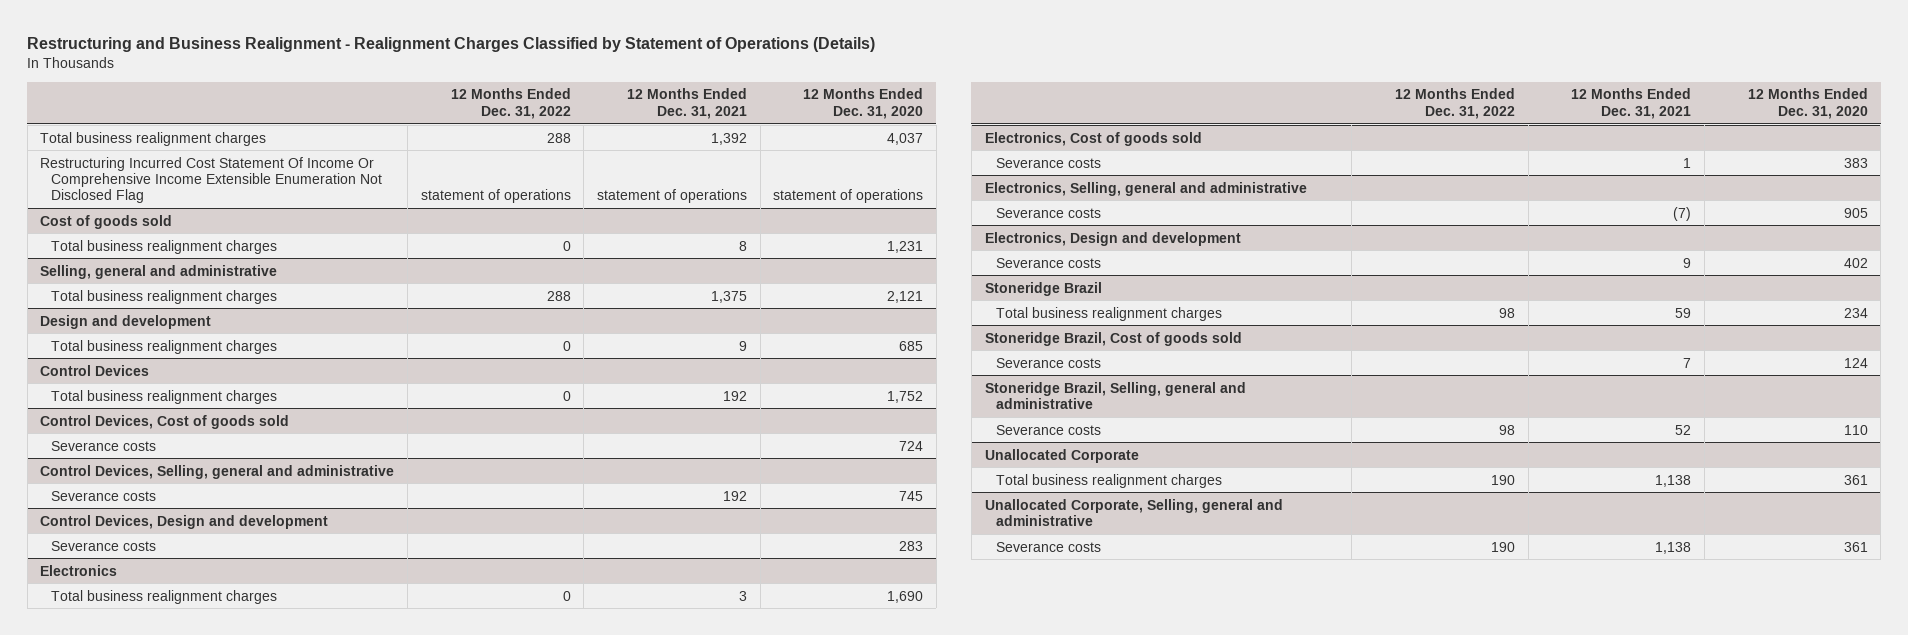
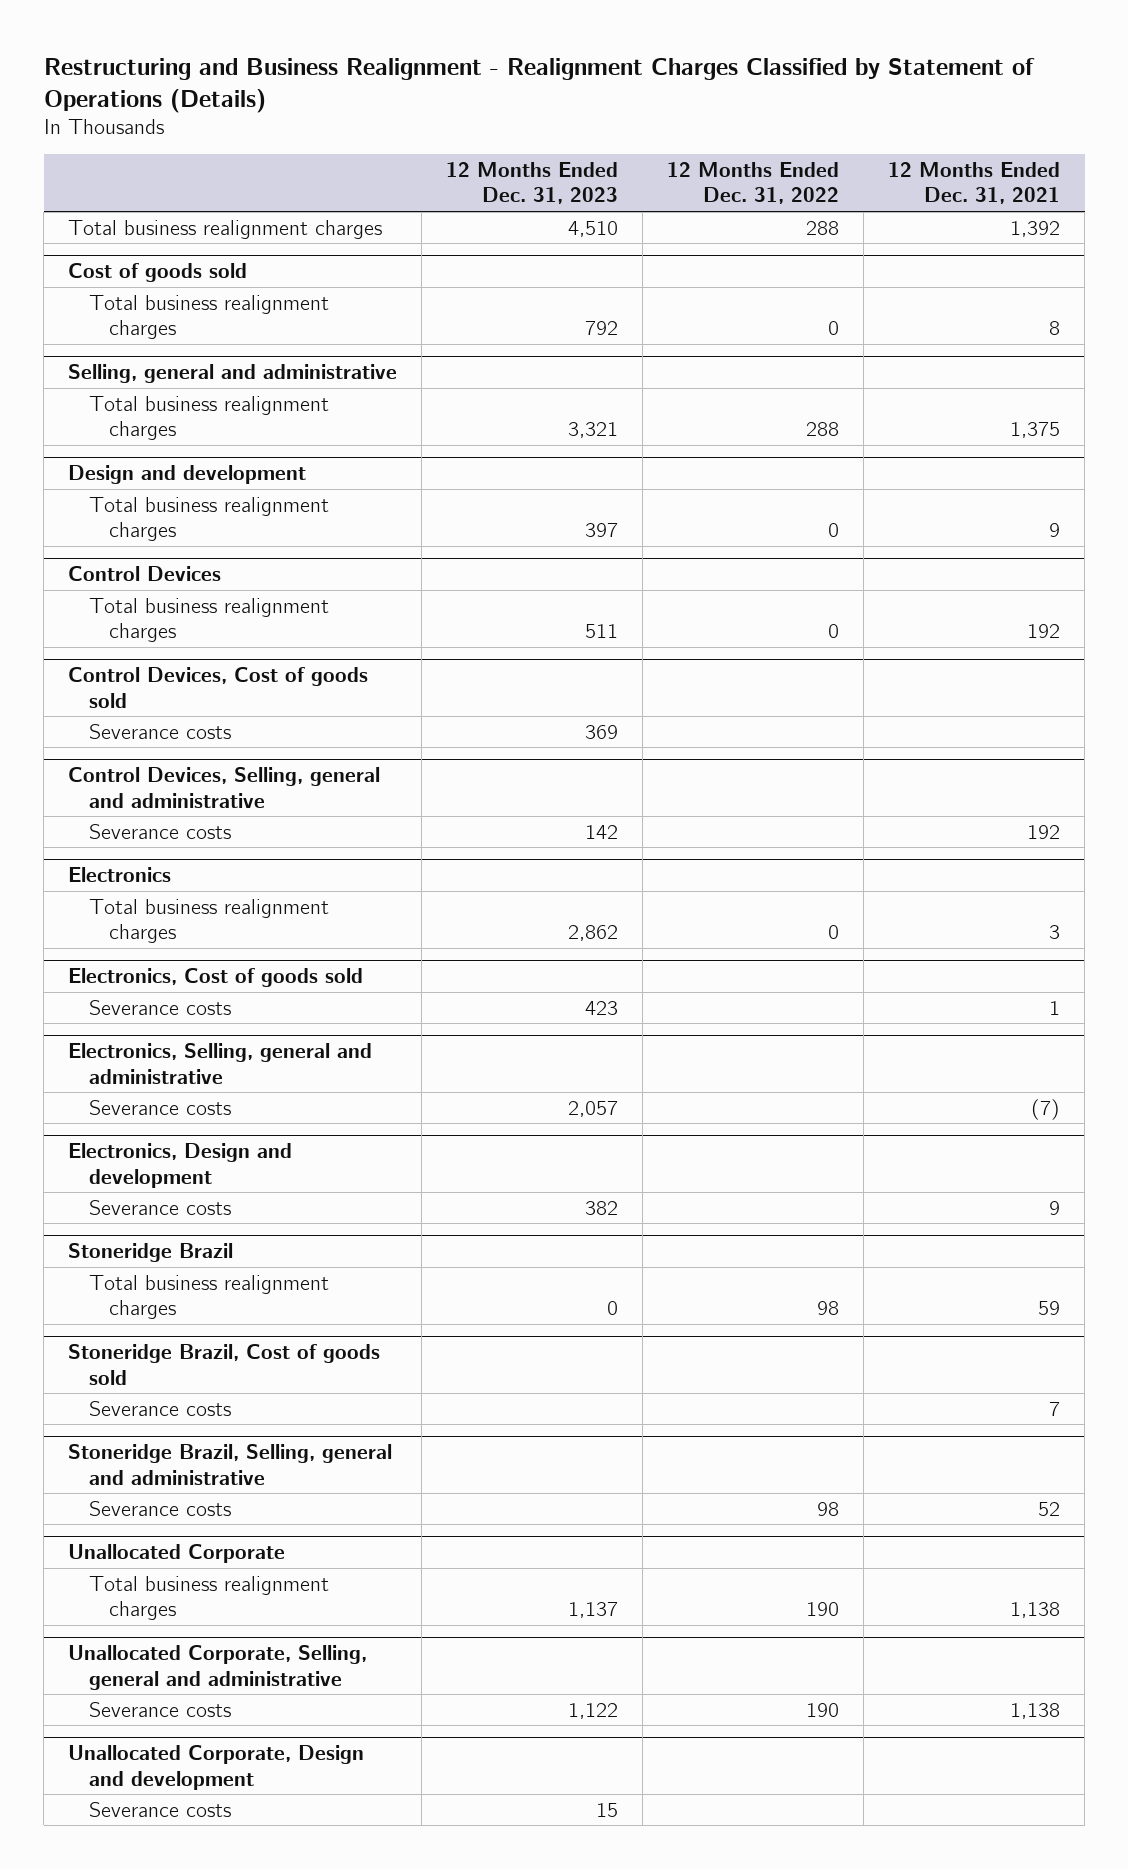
- | 12 Months Ended Dec. 31, 2022 | 12 Months Ended Dec. 31, 2021 | 12 Months Ended Dec. 31, 2020
+ | 12 Months Ended Dec. 31, 2023 | 12 Months Ended Dec. 31, 2022 | 12 Months Ended Dec. 31, 2021
- Restructuring Incurred Cost Statement Of Income Or Comprehensive Income Extensible Enumeration Not Disclosed Flag | statement of operations | statement of operations | statement of operations
- Control Devices, Design and development
- Severance costs | | | 283
+ Unallocated Corporate, Design and development
+ Severance costs | 15 | |

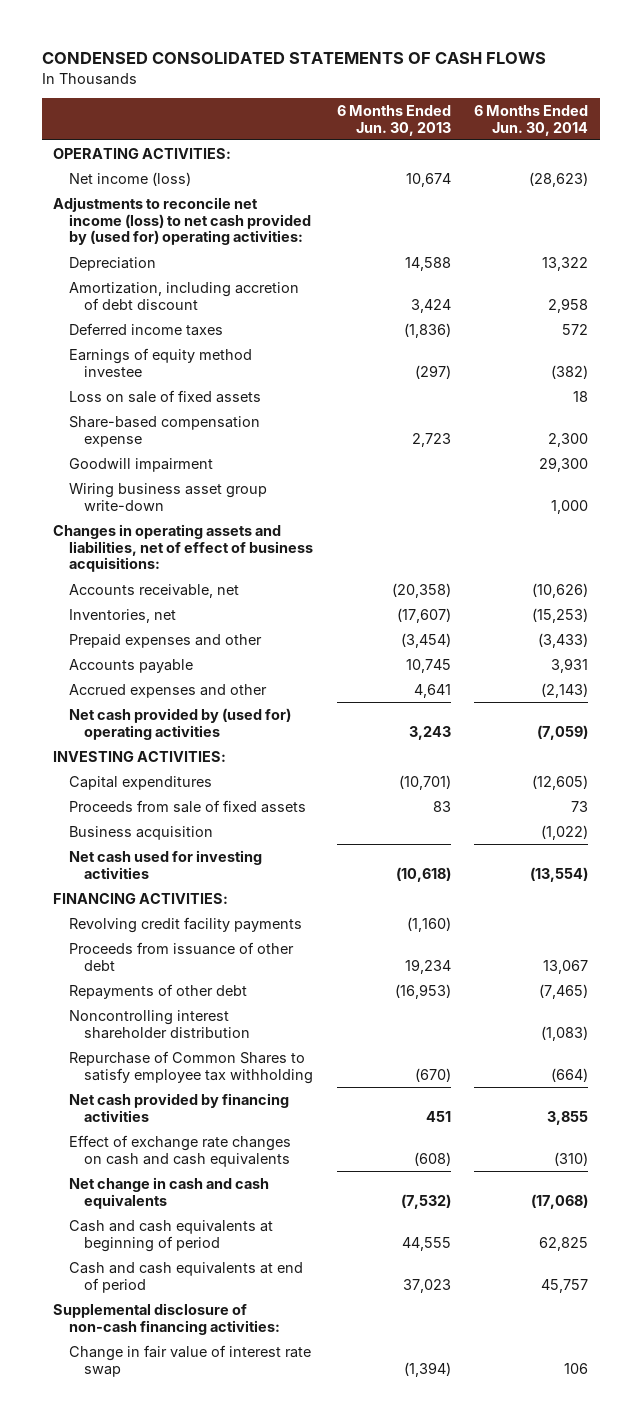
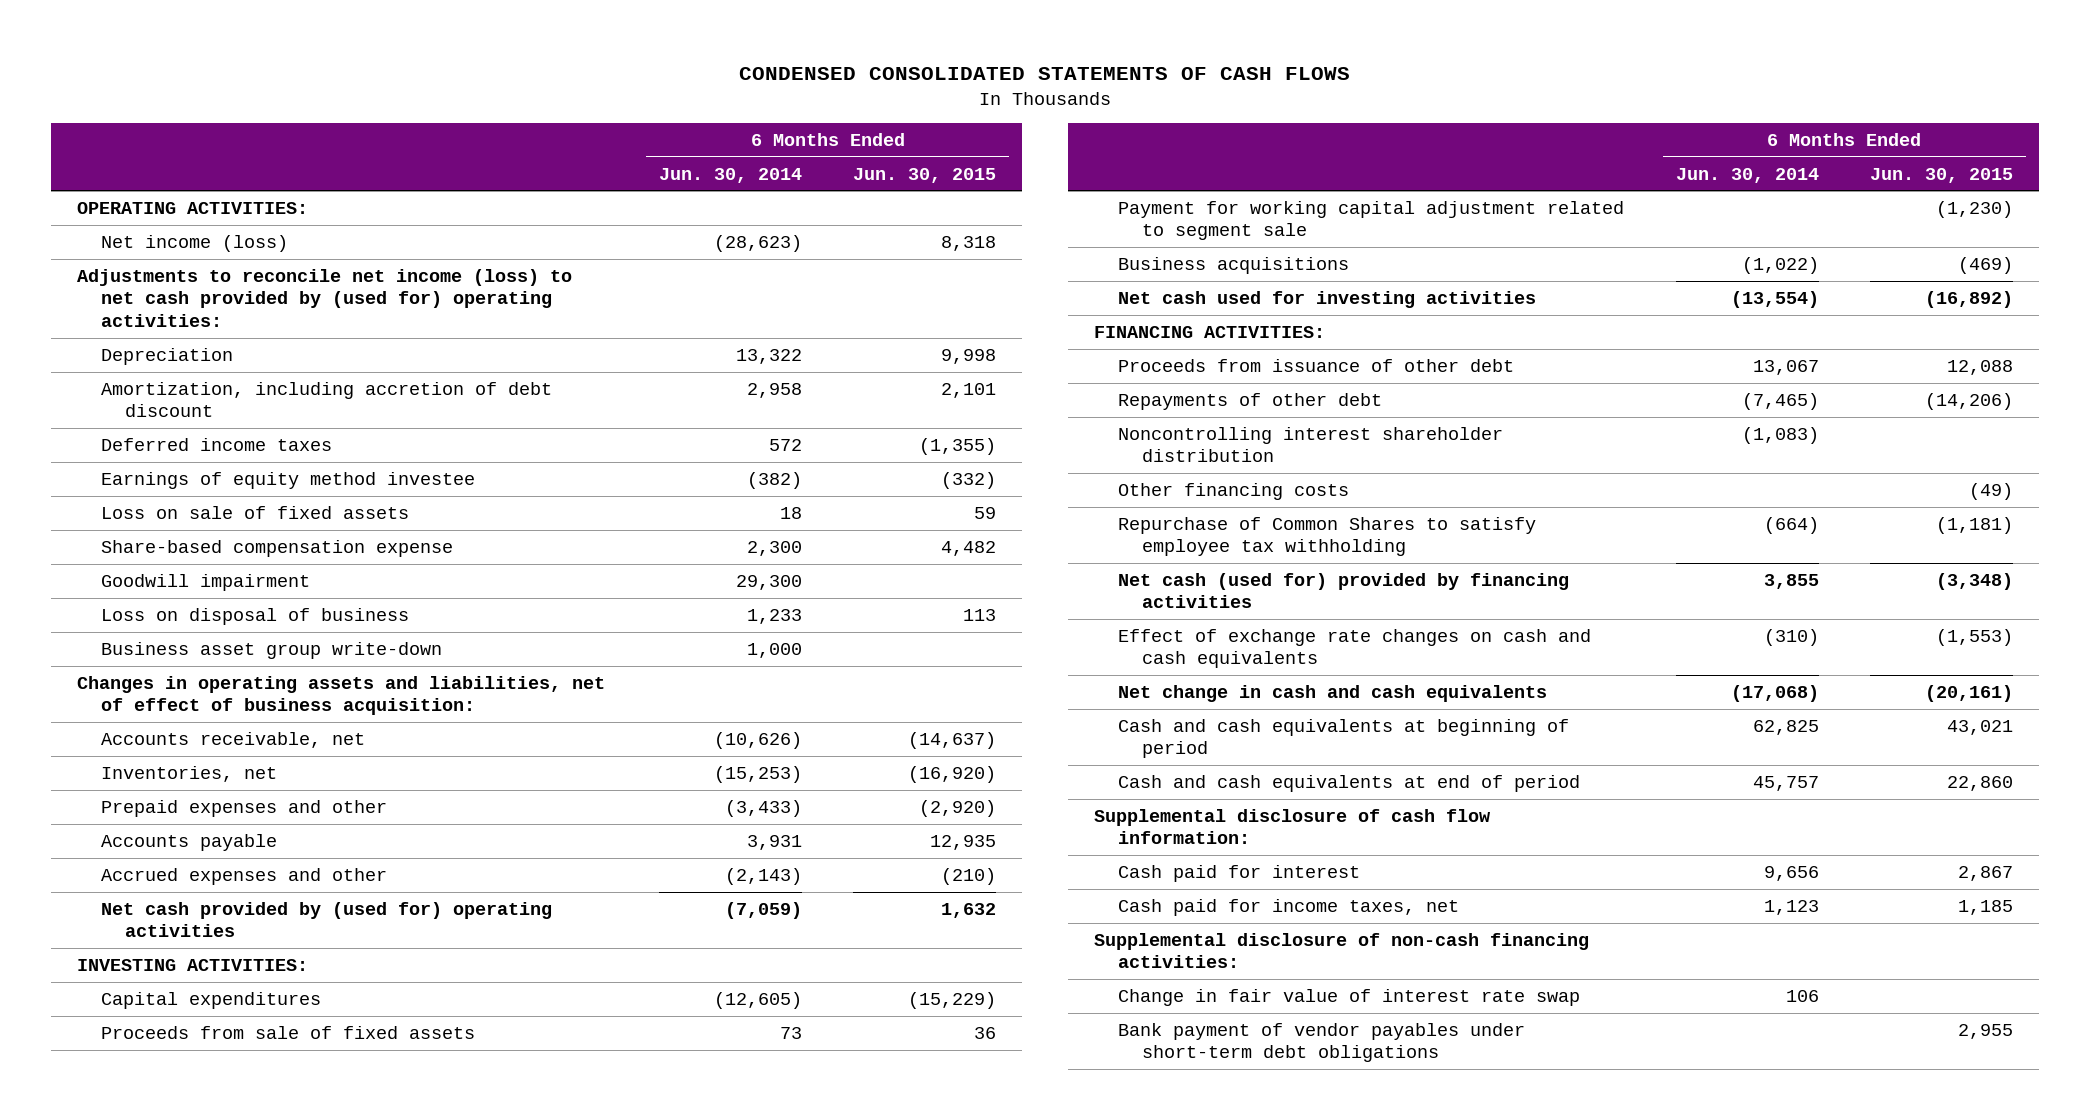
- | 6 Months Ended Jun. 30, 2013 | 6 Months Ended Jun. 30, 2014
+ | 6 Months Ended Jun. 30, 2014 | 6 Months Ended Jun. 30, 2015
- Wiring business asset group write-down | | 1,000
- Changes in operating assets and liabilities, net of effect of business acquisitions:
+ Loss on disposal of business | 1,233 | 113
+ Business asset group write-down | 1,000 |
+ Changes in operating assets and liabilities, net of effect of business acquisition:
- Business acquisition | | (1,022)
+ Payment for working capital adjustment related to segment sale | | (1,230)
+ Business acquisitions | (1,022) | (469)
- Revolving credit facility payments | (1,160) |
+ Other financing costs | | (49)
- Net cash provided by financing activities | 451 | 3,855
+ Net cash (used for) provided by financing activities | 3,855 | (3,348)
+ Supplemental disclosure of cash flow information:
+ Cash paid for interest | 9,656 | 2,867
+ Cash paid for income taxes, net | 1,123 | 1,185
+ Bank payment of vendor payables under short-term debt obligations | | 2,955

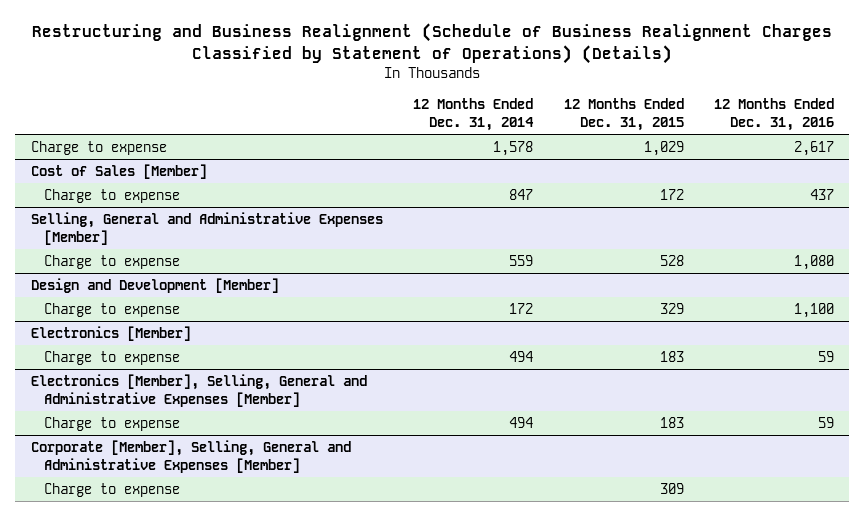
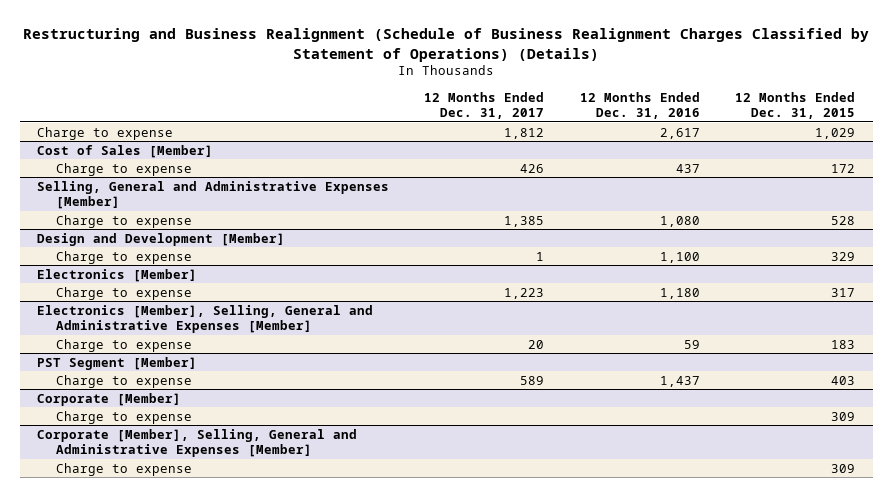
- | 12 Months Ended Dec. 31, 2014 | 12 Months Ended Dec. 31, 2015 | 12 Months Ended Dec. 31, 2016
+ | 12 Months Ended Dec. 31, 2017 | 12 Months Ended Dec. 31, 2016 | 12 Months Ended Dec. 31, 2015
@ Electronics [Member]
- Charge to expense | 494 | 183 | 59
+ Charge to expense | 1,223 | 1,180 | 317
+ PST Segment [Member]
+ Charge to expense | 589 | 1,437 | 403
+ Corporate [Member]
+ Charge to expense | | | 309

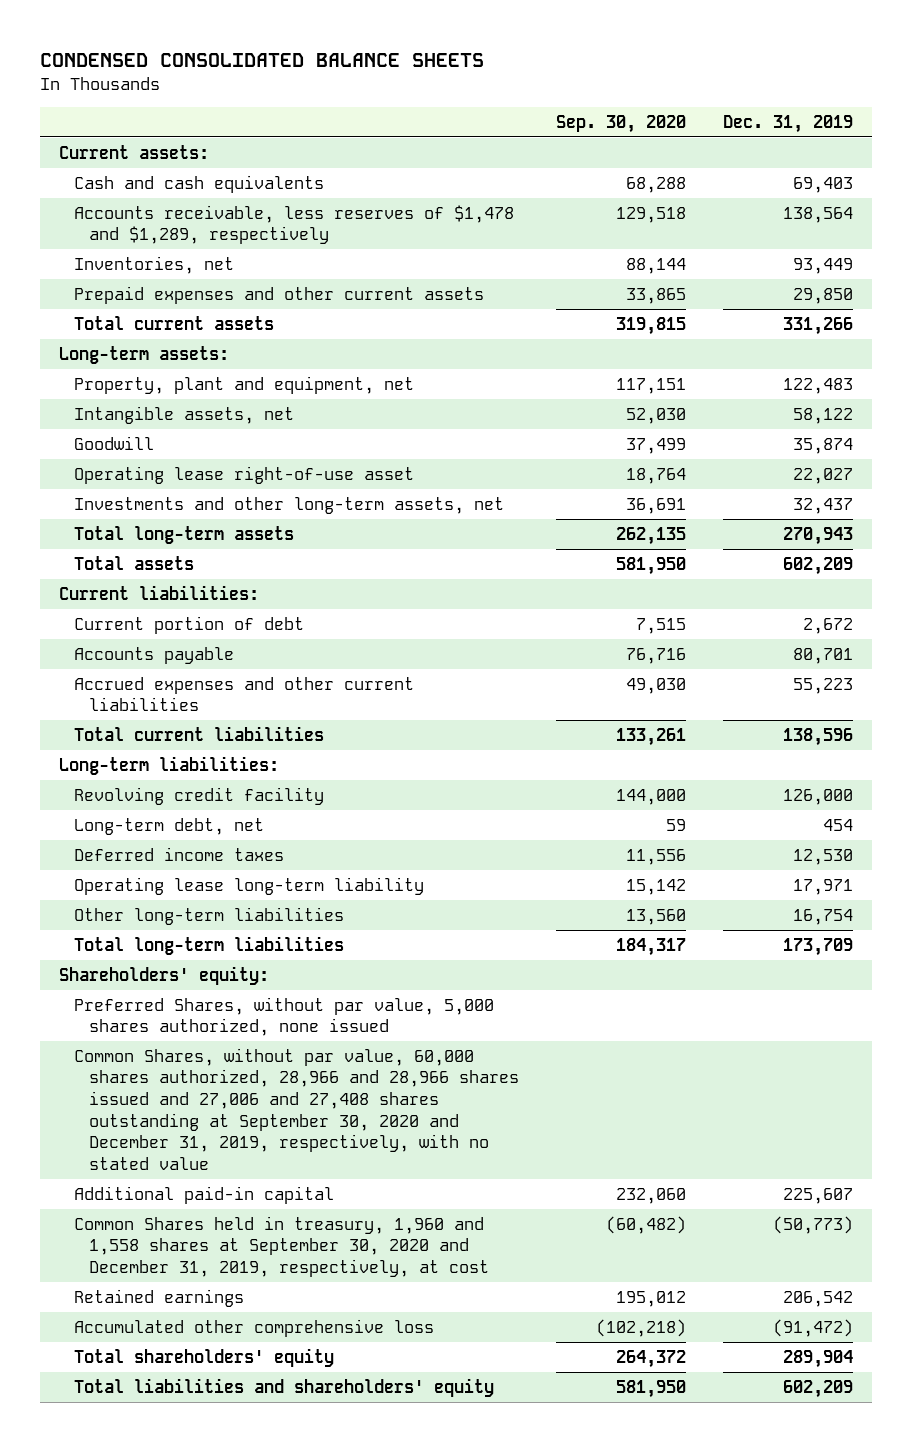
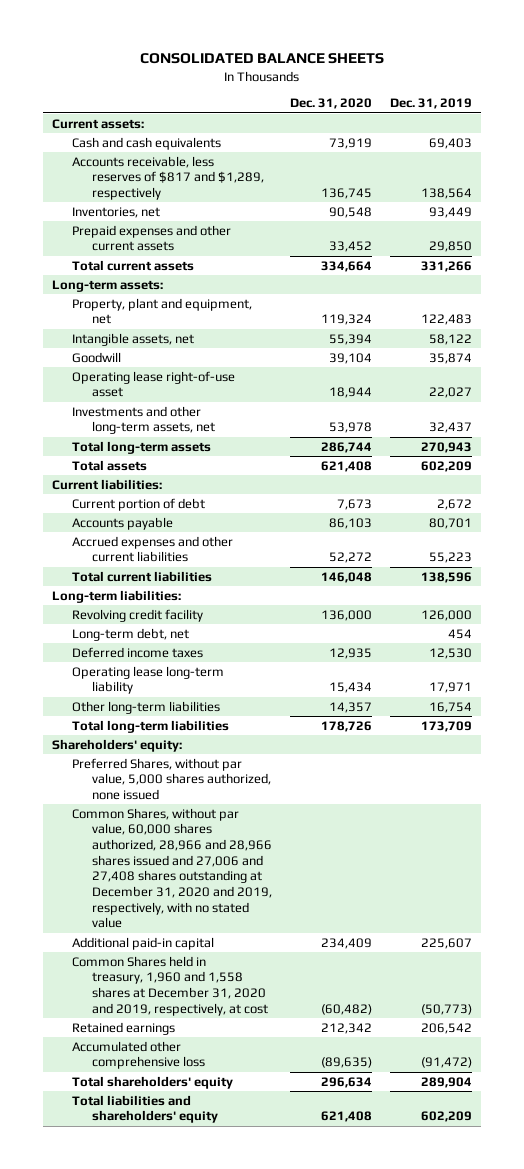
- CONDENSED CONSOLIDATED BALANCE SHEETS
+ CONSOLIDATED BALANCE SHEETS
- | Sep. 30, 2020 | Dec. 31, 2019
+ | Dec. 31, 2020 | Dec. 31, 2019
- Accounts receivable, less reserves of $1,478 and $1,289, respectively | 129,518 | 138,564
+ Accounts receivable, less reserves of $817 and $1,289, respectively | 136,745 | 138,564
- Common Shares, without par value, 60,000 shares authorized, 28,966 and 28,966 shares issued and 27,006 and 27,408 shares outstanding at September 30, 2020 and December 31, 2019, respectively, with no stated value
+ Common Shares, without par value, 60,000 shares authorized, 28,966 and 28,966 shares issued and 27,006 and 27,408 shares outstanding at December 31, 2020 and 2019, respectively, with no stated value
- Common Shares held in treasury, 1,960 and 1,558 shares at September 30, 2020 and December 31, 2019, respectively, at cost | (60,482) | (50,773)
+ Common Shares held in treasury, 1,960 and 1,558 shares at December 31, 2020 and 2019, respectively, at cost | (60,482) | (50,773)

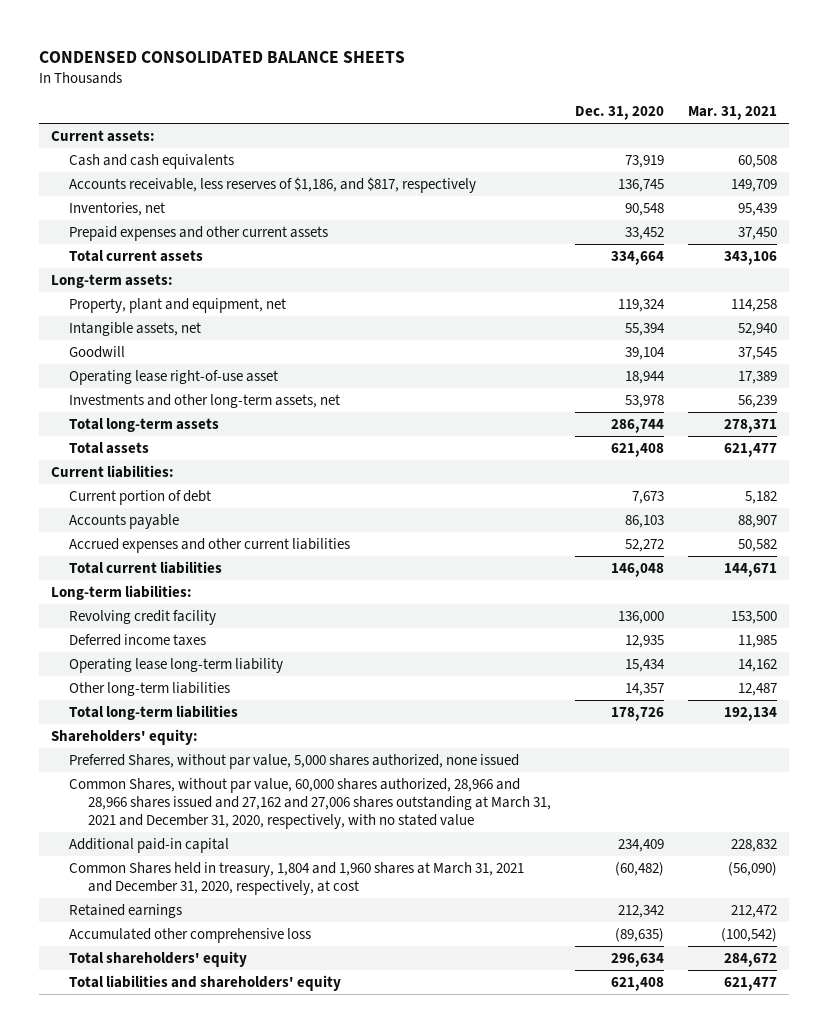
- CONSOLIDATED BALANCE SHEETS
+ CONDENSED CONSOLIDATED BALANCE SHEETS
- | Dec. 31, 2020 | Dec. 31, 2019
+ | Dec. 31, 2020 | Mar. 31, 2021
- Accounts receivable, less reserves of $817 and $1,289, respectively | 136,745 | 138,564
+ Accounts receivable, less reserves of $1,186, and $817, respectively | 136,745 | 149,709
- Long-term debt, net | | 454
- Common Shares, without par value, 60,000 shares authorized, 28,966 and 28,966 shares issued and 27,006 and 27,408 shares outstanding at December 31, 2020 and 2019, respectively, with no stated value
+ Common Shares, without par value, 60,000 shares authorized, 28,966 and 28,966 shares issued and 27,162 and 27,006 shares outstanding at March 31, 2021 and December 31, 2020, respectively, with no stated value
- Common Shares held in treasury, 1,960 and 1,558 shares at December 31, 2020 and 2019, respectively, at cost | (60,482) | (50,773)
+ Common Shares held in treasury, 1,804 and 1,960 shares at March 31, 2021 and December 31, 2020, respectively, at cost | (60,482) | (56,090)

